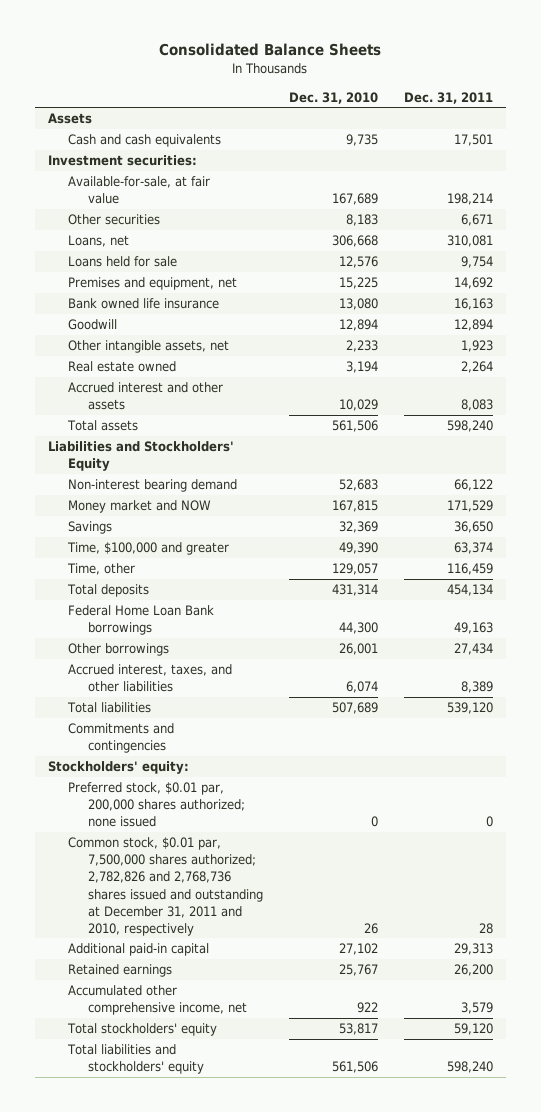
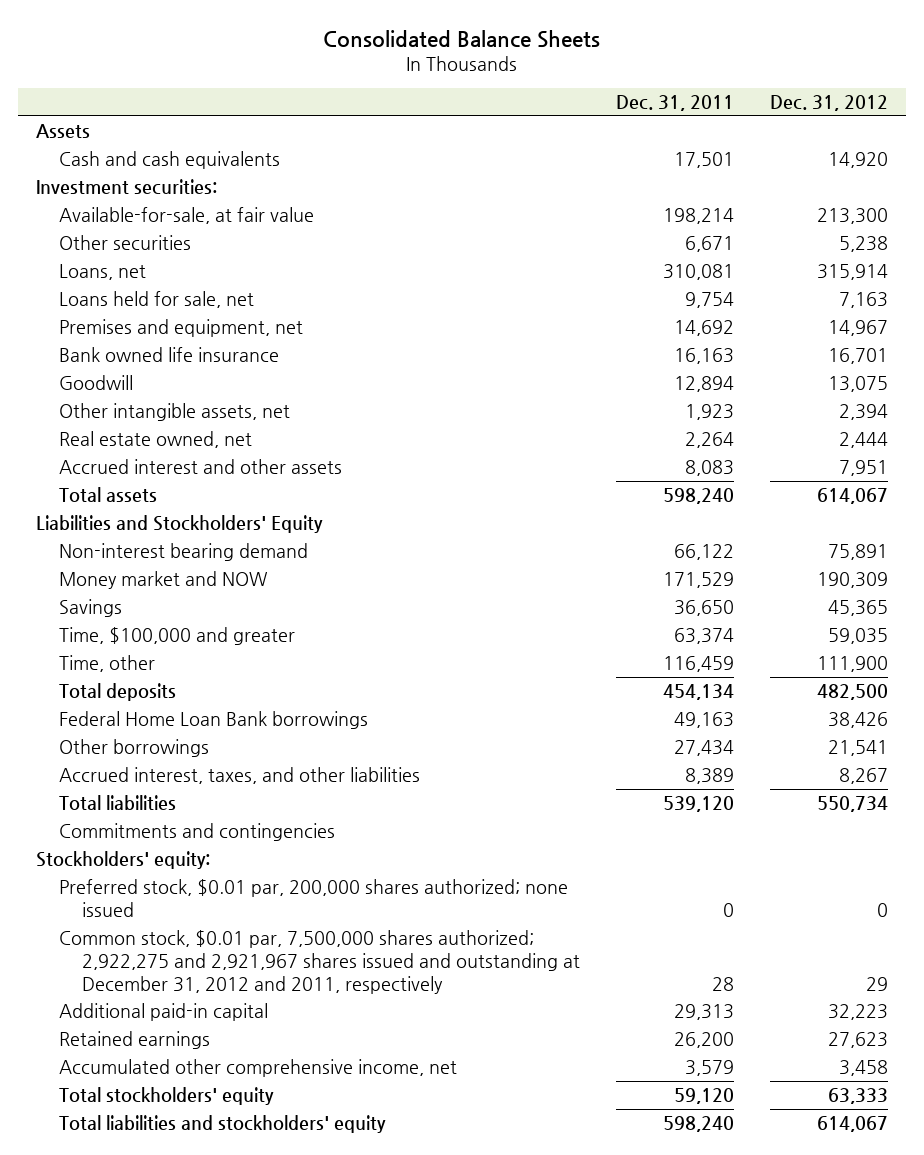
- | Dec. 31, 2010 | Dec. 31, 2011
+ | Dec. 31, 2011 | Dec. 31, 2012
- Loans held for sale | 12,576 | 9,754
+ Loans held for sale, net | 9,754 | 7,163
- Real estate owned | 3,194 | 2,264
+ Real estate owned, net | 2,264 | 2,444
- Common stock, $0.01 par, 7,500,000 shares authorized; 2,782,826 and 2,768,736 shares issued and outstanding at December 31, 2011 and 2010, respectively | 26 | 28
+ Common stock, $0.01 par, 7,500,000 shares authorized; 2,922,275 and 2,921,967 shares issued and outstanding at December 31, 2012 and 2011, respectively | 28 | 29

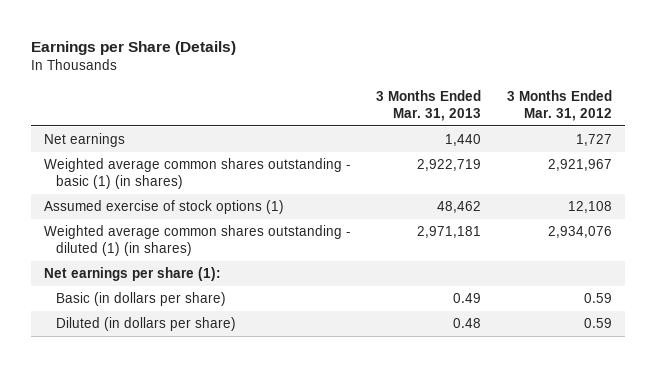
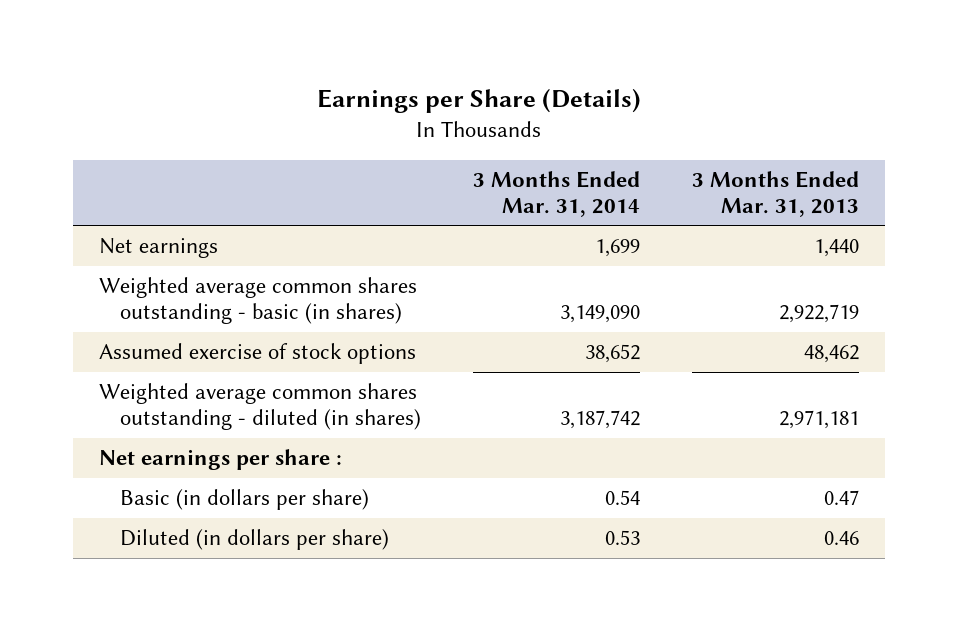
- | 3 Months Ended Mar. 31, 2013 | 3 Months Ended Mar. 31, 2012
+ | 3 Months Ended Mar. 31, 2014 | 3 Months Ended Mar. 31, 2013
- Weighted average common shares outstanding - basic (1) (in shares) | 2,922,719 | 2,921,967
- Assumed exercise of stock options (1) | 48,462 | 12,108
- Weighted average common shares outstanding - diluted (1) (in shares) | 2,971,181 | 2,934,076
- Net earnings per share (1):
- Basic (in dollars per share) | 0.49 | 0.59
- Diluted (in dollars per share) | 0.48 | 0.59
+ Weighted average common shares outstanding - basic (in shares) | 3,149,090 | 2,922,719
+ Assumed exercise of stock options | 38,652 | 48,462
+ Weighted average common shares outstanding - diluted (in shares) | 3,187,742 | 2,971,181
+ Net earnings per share :
+ Basic (in dollars per share) | 0.54 | 0.47
+ Diluted (in dollars per share) | 0.53 | 0.46

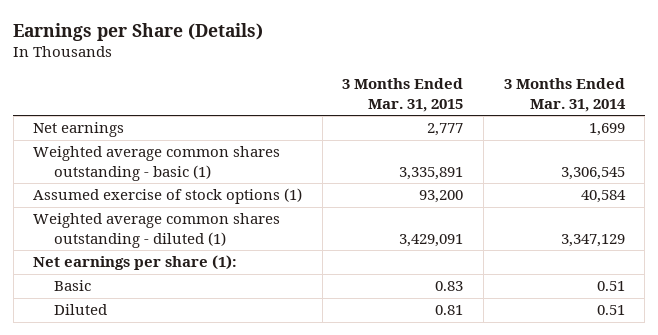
- | 3 Months Ended Mar. 31, 2014 | 3 Months Ended Mar. 31, 2013
+ | 3 Months Ended Mar. 31, 2015 | 3 Months Ended Mar. 31, 2014
- Weighted average common shares outstanding - basic (in shares) | 3,149,090 | 2,922,719
- Assumed exercise of stock options | 38,652 | 48,462
- Weighted average common shares outstanding - diluted (in shares) | 3,187,742 | 2,971,181
- Net earnings per share :
- Basic (in dollars per share) | 0.54 | 0.47
- Diluted (in dollars per share) | 0.53 | 0.46
+ Weighted average common shares outstanding - basic (1) | 3,335,891 | 3,306,545
+ Assumed exercise of stock options (1) | 93,200 | 40,584
+ Weighted average common shares outstanding - diluted (1) | 3,429,091 | 3,347,129
+ Net earnings per share (1):
+ Basic | 0.83 | 0.51
+ Diluted | 0.81 | 0.51

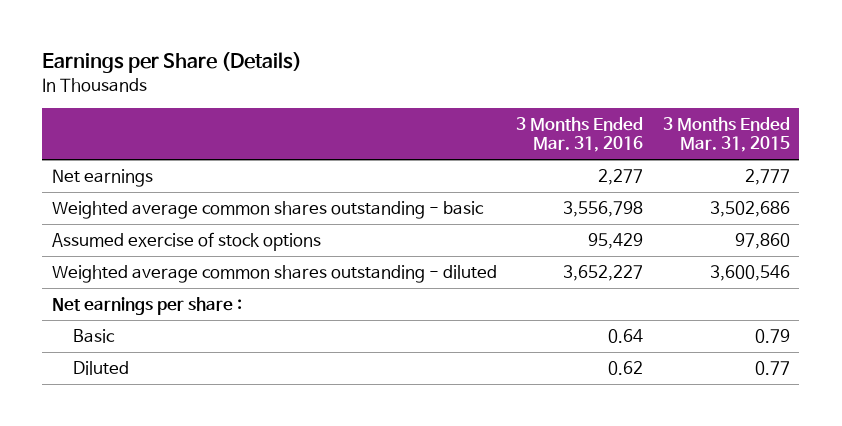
- | 3 Months Ended Mar. 31, 2015 | 3 Months Ended Mar. 31, 2014
+ | 3 Months Ended Mar. 31, 2016 | 3 Months Ended Mar. 31, 2015
- Weighted average common shares outstanding - basic (1) | 3,335,891 | 3,306,545
- Assumed exercise of stock options (1) | 93,200 | 40,584
- Weighted average common shares outstanding - diluted (1) | 3,429,091 | 3,347,129
- Net earnings per share (1):
- Basic | 0.83 | 0.51
- Diluted | 0.81 | 0.51
+ Weighted average common shares outstanding - basic | 3,556,798 | 3,502,686
+ Assumed exercise of stock options | 95,429 | 97,860
+ Weighted average common shares outstanding - diluted | 3,652,227 | 3,600,546
+ Net earnings per share :
+ Basic | 0.64 | 0.79
+ Diluted | 0.62 | 0.77

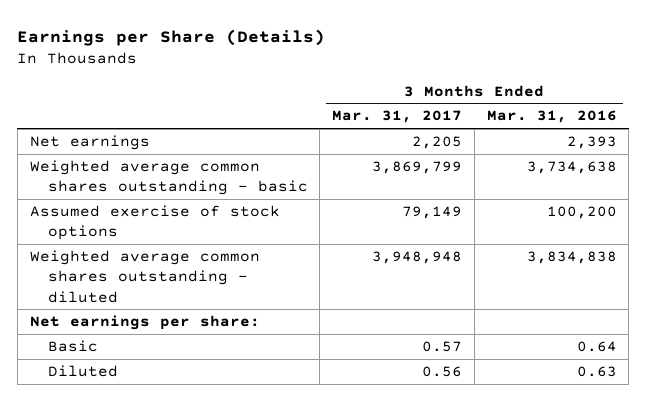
- | 3 Months Ended Mar. 31, 2016 | 3 Months Ended Mar. 31, 2015
+ | 3 Months Ended Mar. 31, 2017 | 3 Months Ended Mar. 31, 2016
- Net earnings | 2,277 | 2,777
- Weighted average common shares outstanding - basic | 3,556,798 | 3,502,686
- Assumed exercise of stock options | 95,429 | 97,860
- Weighted average common shares outstanding - diluted | 3,652,227 | 3,600,546
- Net earnings per share :
+ Net earnings | 2,205 | 2,393
+ Weighted average common shares outstanding - basic | 3,869,799 | 3,734,638
+ Assumed exercise of stock options | 79,149 | 100,200
+ Weighted average common shares outstanding - diluted | 3,948,948 | 3,834,838
+ Net earnings per share:
- Diluted | 0.62 | 0.77
+ Diluted | 0.56 | 0.63

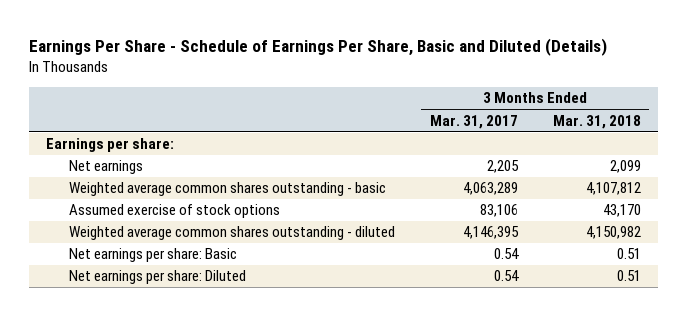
- Earnings per Share (Details)
+ Earnings Per Share - Schedule of Earnings Per Share, Basic and Diluted (Details)
- | 3 Months Ended Mar. 31, 2017 | 3 Months Ended Mar. 31, 2016
+ | 3 Months Ended Mar. 31, 2017 | 3 Months Ended Mar. 31, 2018
+ Earnings per share:
- Weighted average common shares outstanding - basic | 3,869,799 | 3,734,638
- Assumed exercise of stock options | 79,149 | 100,200
- Weighted average common shares outstanding - diluted | 3,948,948 | 3,834,838
- Net earnings per share:
- Basic | 0.57 | 0.64
- Diluted | 0.56 | 0.63
+ Weighted average common shares outstanding - basic | 4,063,289 | 4,107,812
+ Assumed exercise of stock options | 83,106 | 43,170
+ Weighted average common shares outstanding - diluted | 4,146,395 | 4,150,982
+ Net earnings per share: Basic | 0.54 | 0.51
+ Net earnings per share: Diluted | 0.54 | 0.51

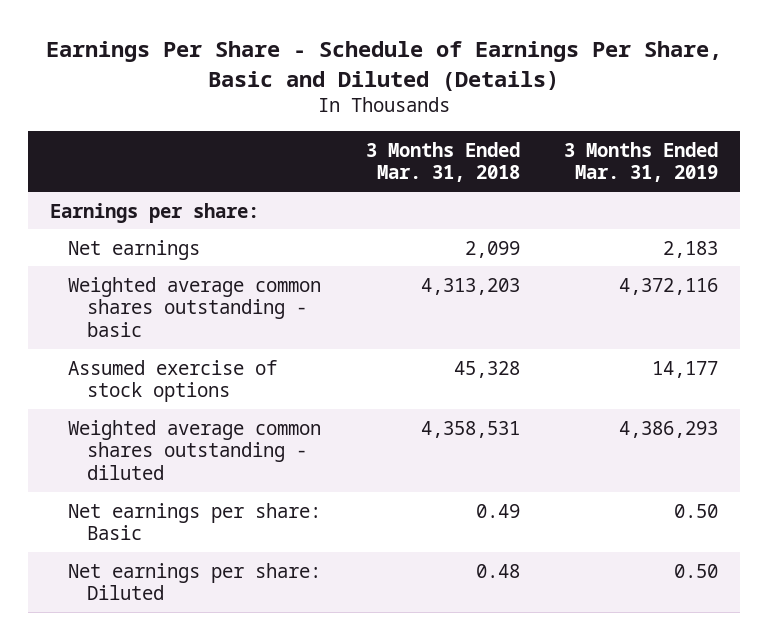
- | 3 Months Ended Mar. 31, 2017 | 3 Months Ended Mar. 31, 2018
+ | 3 Months Ended Mar. 31, 2018 | 3 Months Ended Mar. 31, 2019
- Weighted average common shares outstanding - basic | 4,063,289 | 4,107,812
- Assumed exercise of stock options | 83,106 | 43,170
- Weighted average common shares outstanding - diluted | 4,146,395 | 4,150,982
- Net earnings per share: Basic | 0.54 | 0.51
- Net earnings per share: Diluted | 0.54 | 0.51
+ Weighted average common shares outstanding - basic | 4,313,203 | 4,372,116
+ Assumed exercise of stock options | 45,328 | 14,177
+ Weighted average common shares outstanding - diluted | 4,358,531 | 4,386,293
+ Net earnings per share: Basic | 0.49 | 0.50
+ Net earnings per share: Diluted | 0.48 | 0.50

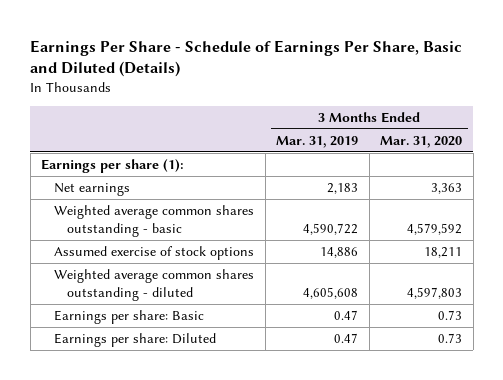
- | 3 Months Ended Mar. 31, 2018 | 3 Months Ended Mar. 31, 2019
+ | 3 Months Ended Mar. 31, 2019 | 3 Months Ended Mar. 31, 2020
- Earnings per share:
+ Earnings per share (1):
- Weighted average common shares outstanding - basic | 4,313,203 | 4,372,116
- Assumed exercise of stock options | 45,328 | 14,177
- Weighted average common shares outstanding - diluted | 4,358,531 | 4,386,293
- Net earnings per share: Basic | 0.49 | 0.50
- Net earnings per share: Diluted | 0.48 | 0.50
+ Weighted average common shares outstanding - basic | 4,590,722 | 4,579,592
+ Assumed exercise of stock options | 14,886 | 18,211
+ Weighted average common shares outstanding - diluted | 4,605,608 | 4,597,803
+ Earnings per share: Basic | 0.47 | 0.73
+ Earnings per share: Diluted | 0.47 | 0.73

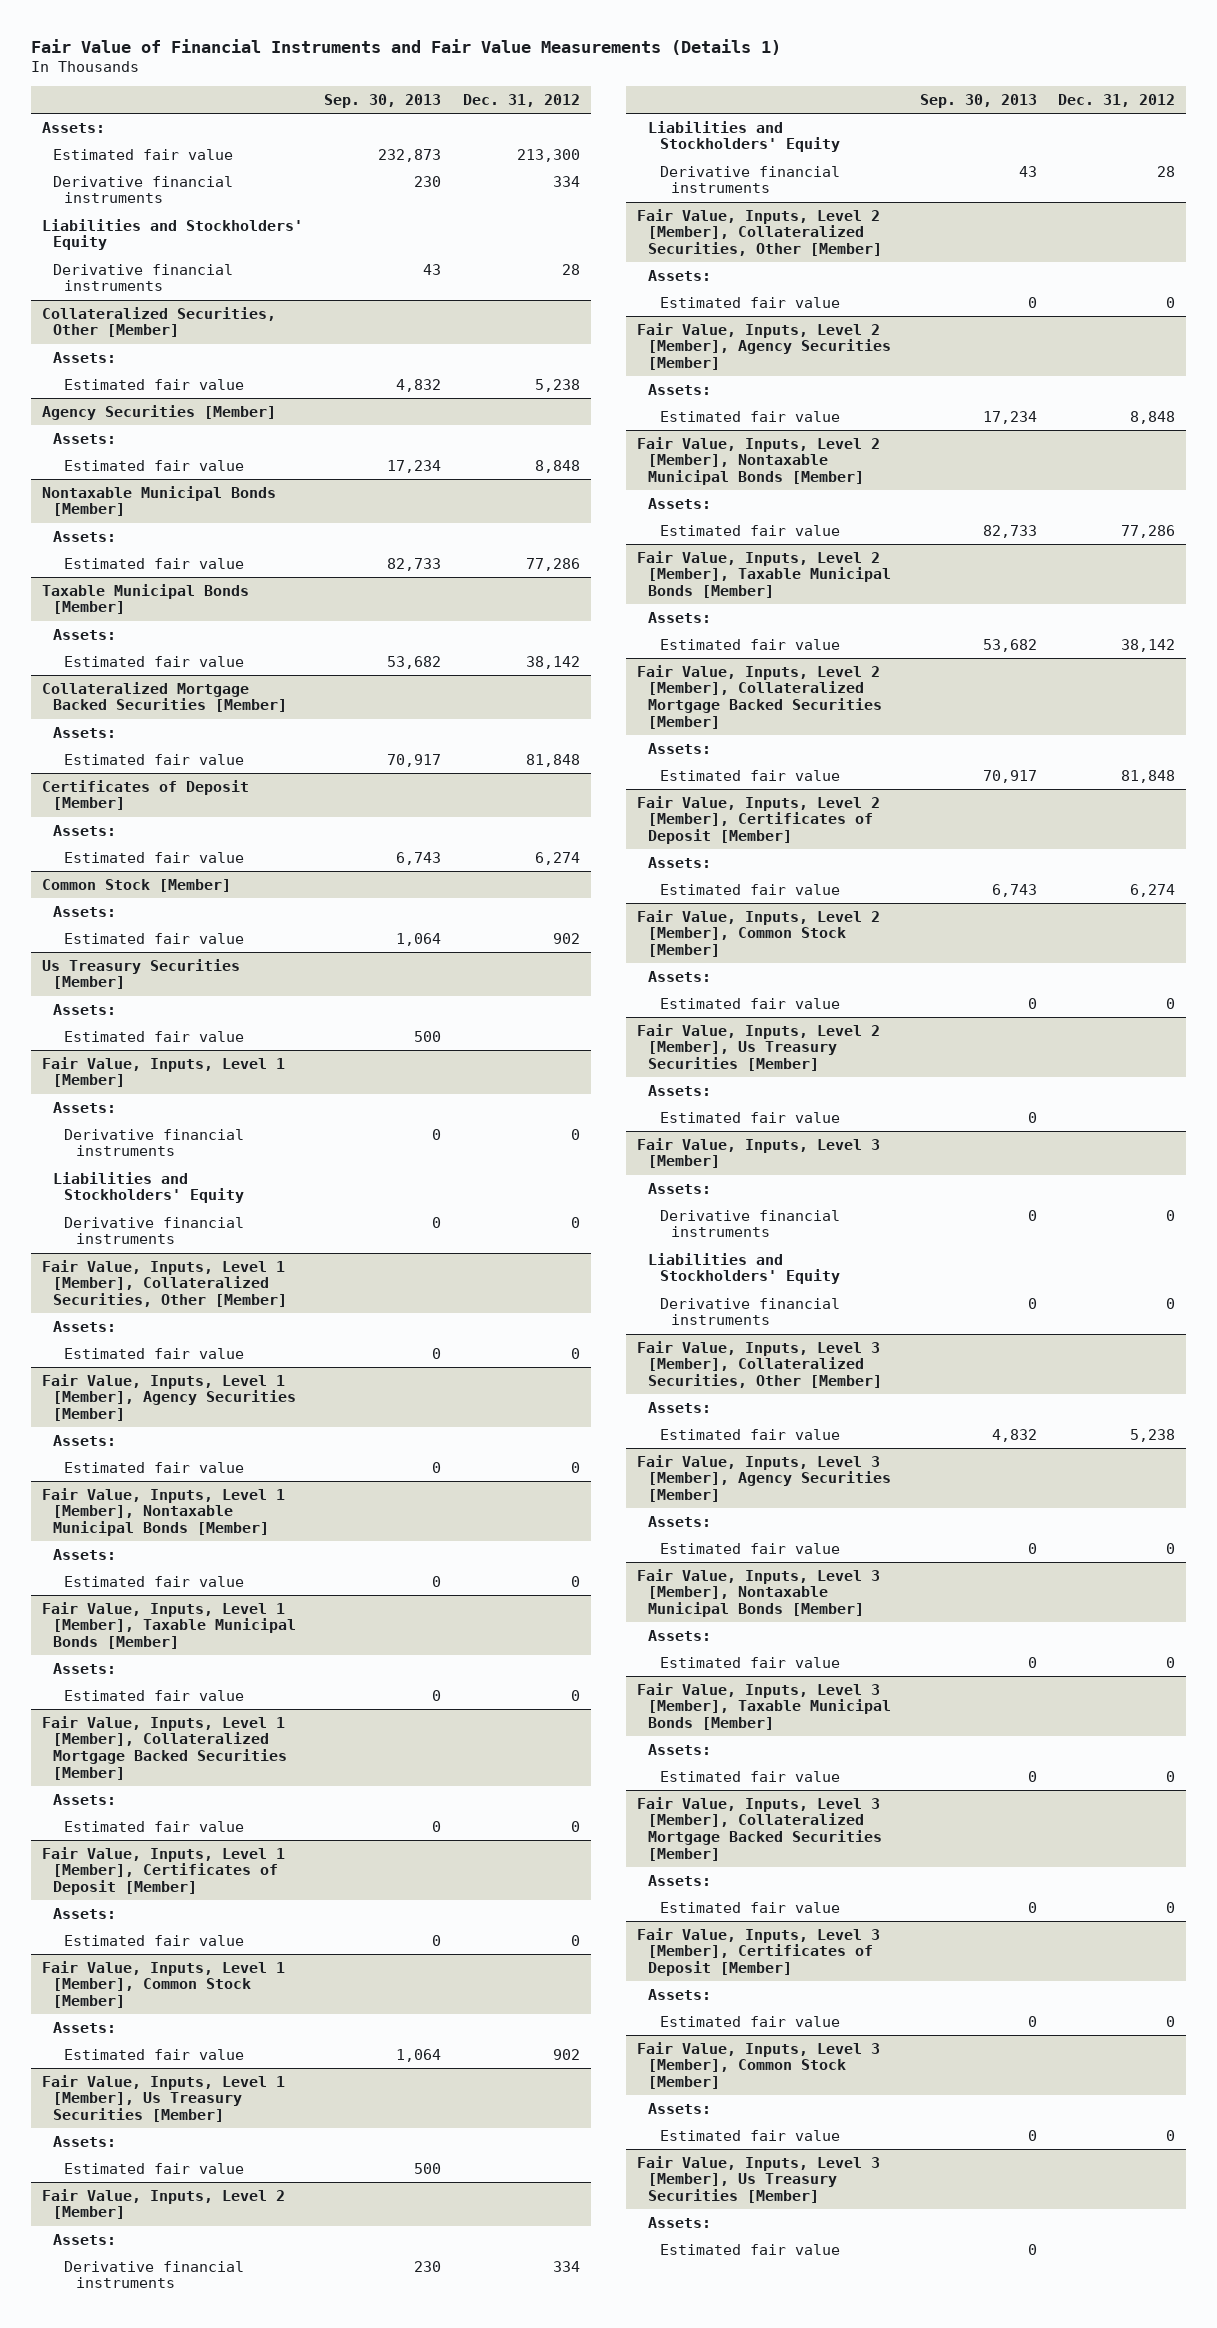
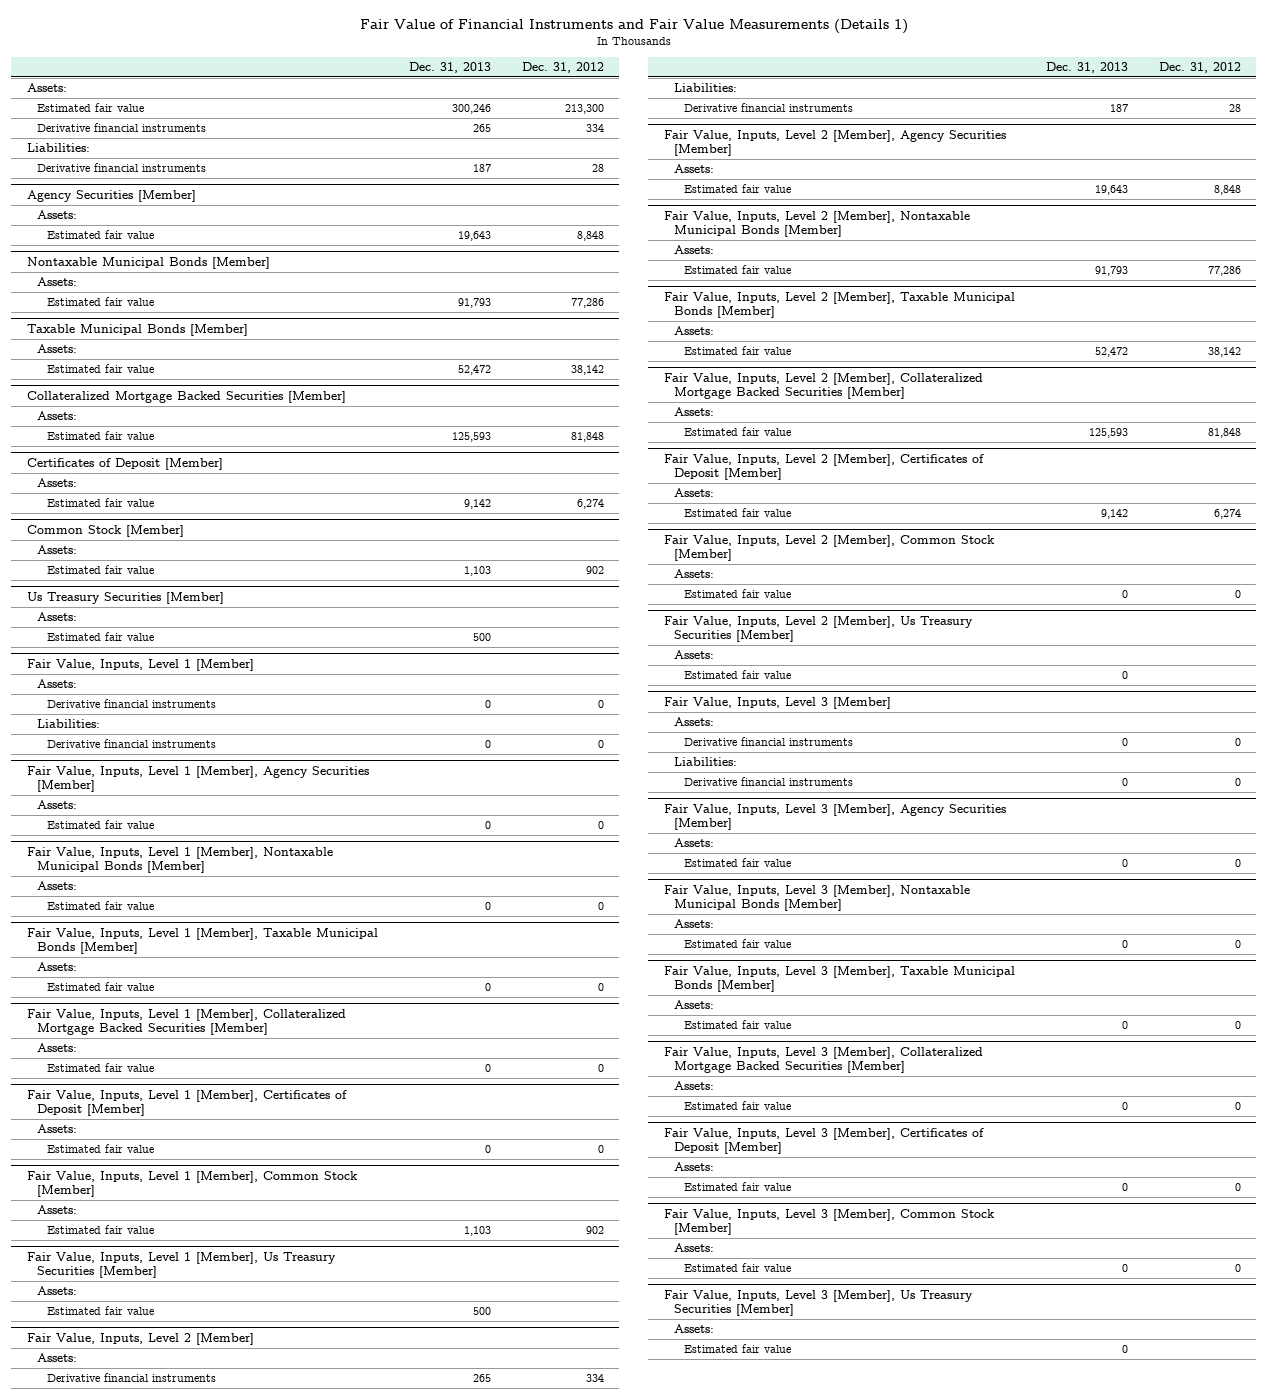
- | Sep. 30, 2013 | Dec. 31, 2012
+ | Dec. 31, 2013 | Dec. 31, 2012
- Liabilities and Stockholders' Equity
+ Liabilities:
- Collateralized Securities, Other [Member]
- Assets:
- Estimated fair value | 4,832 | 5,238
@ Fair Value, Inputs, Level 1 [Member]
- Liabilities and Stockholders' Equity
+ Liabilities:
- Fair Value, Inputs, Level 1 [Member], Collateralized Securities, Other [Member]
- Assets:
- Estimated fair value | 0 | 0
@ Fair Value, Inputs, Level 2 [Member]
- Liabilities and Stockholders' Equity
+ Liabilities:
- Fair Value, Inputs, Level 2 [Member], Collateralized Securities, Other [Member]
- Assets:
- Estimated fair value | 0 | 0
@ Fair Value, Inputs, Level 3 [Member]
- Liabilities and Stockholders' Equity
+ Liabilities:
- Fair Value, Inputs, Level 3 [Member], Collateralized Securities, Other [Member]
- Assets:
- Estimated fair value | 4,832 | 5,238

